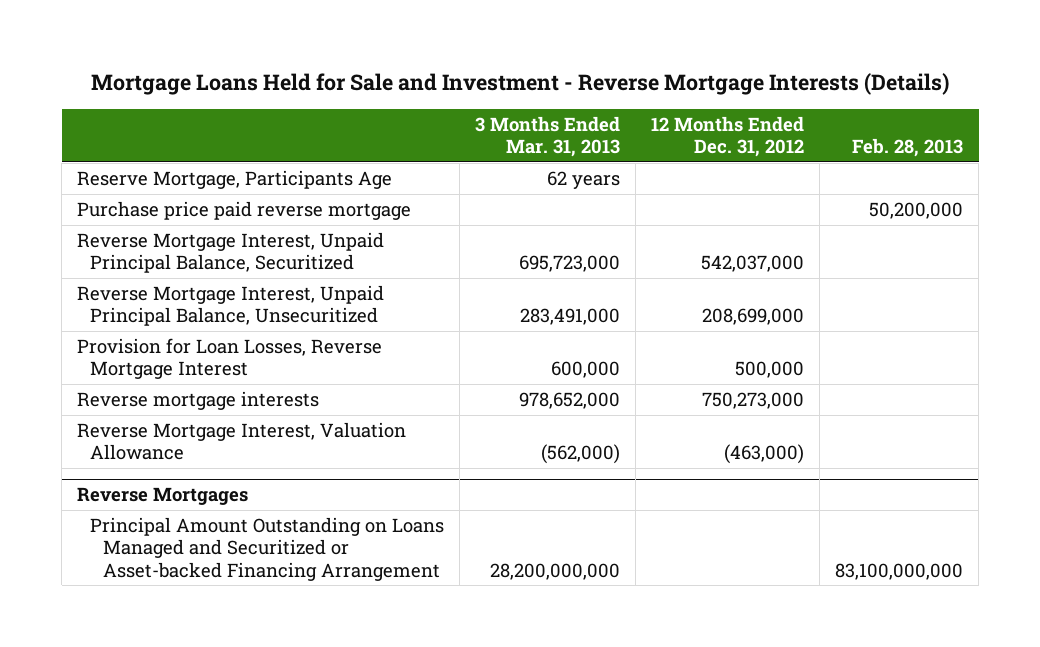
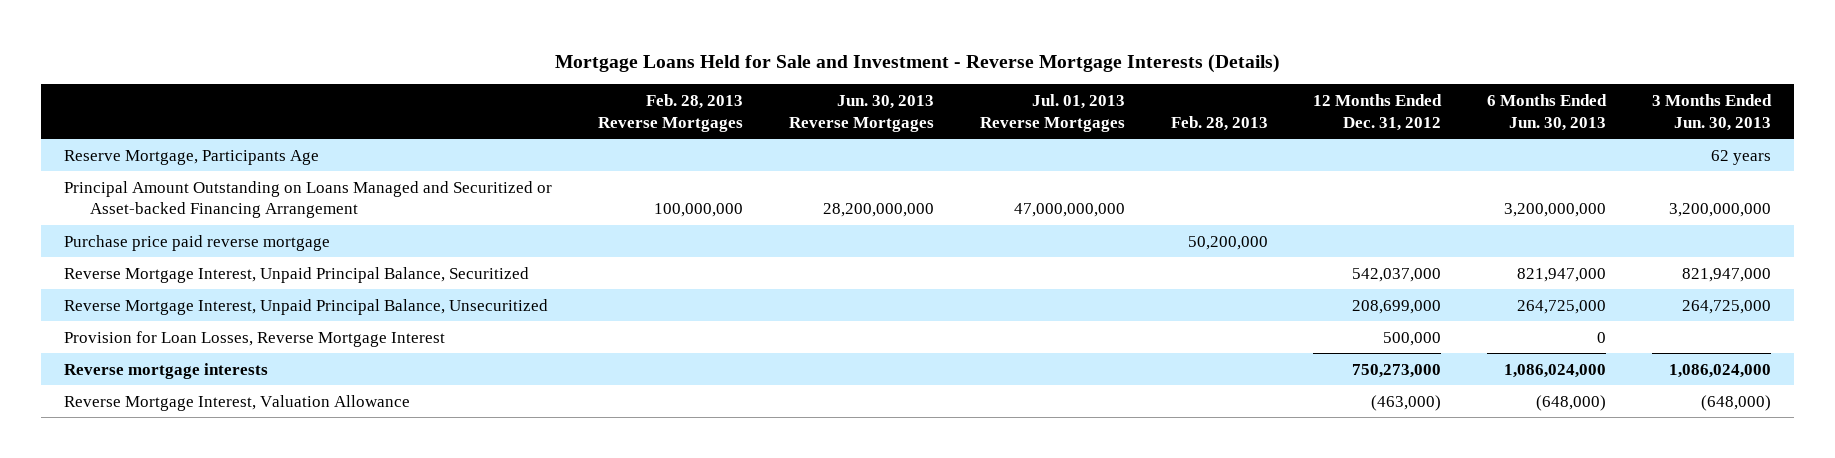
- | 3 Months Ended Mar. 31, 2013 | 12 Months Ended Dec. 31, 2012 | Feb. 28, 2013
+ | Feb. 28, 2013 Reverse Mortgages | Jun. 30, 2013 Reverse Mortgages | Jul. 01, 2013 Reverse Mortgages | Feb. 28, 2013 | 12 Months Ended Dec. 31, 2012 | 6 Months Ended Jun. 30, 2013 | 3 Months Ended Jun. 30, 2013
+ Principal Amount Outstanding on Loans Managed and Securitized or Asset-backed Financing Arrangement | 100,000,000 | 28,200,000,000 | 47,000,000,000 | | | 3,200,000,000 | 3,200,000,000
- Reverse Mortgages
- Principal Amount Outstanding on Loans Managed and Securitized or Asset-backed Financing Arrangement | 28,200,000,000 | | 83,100,000,000

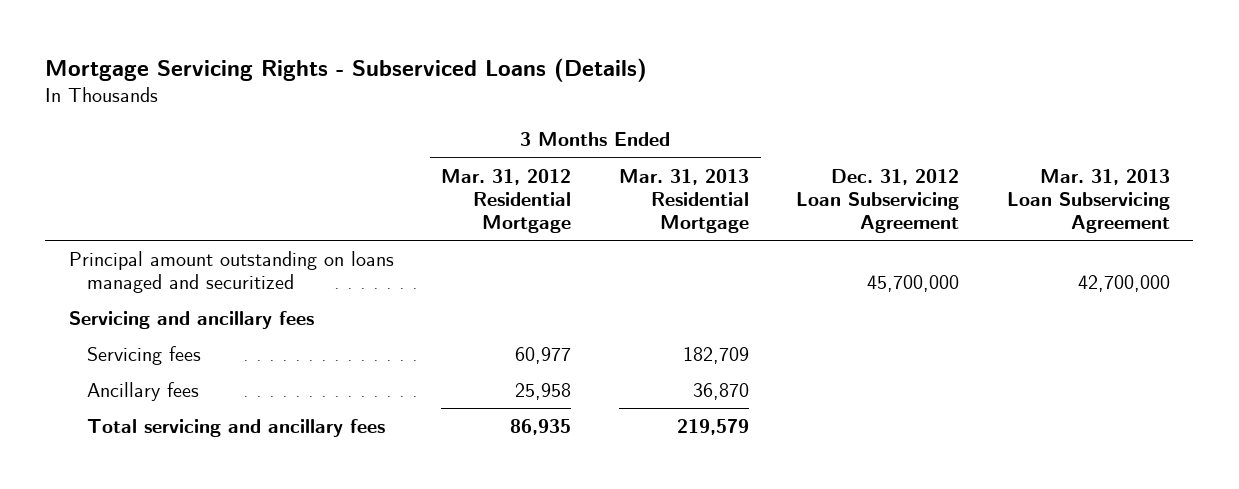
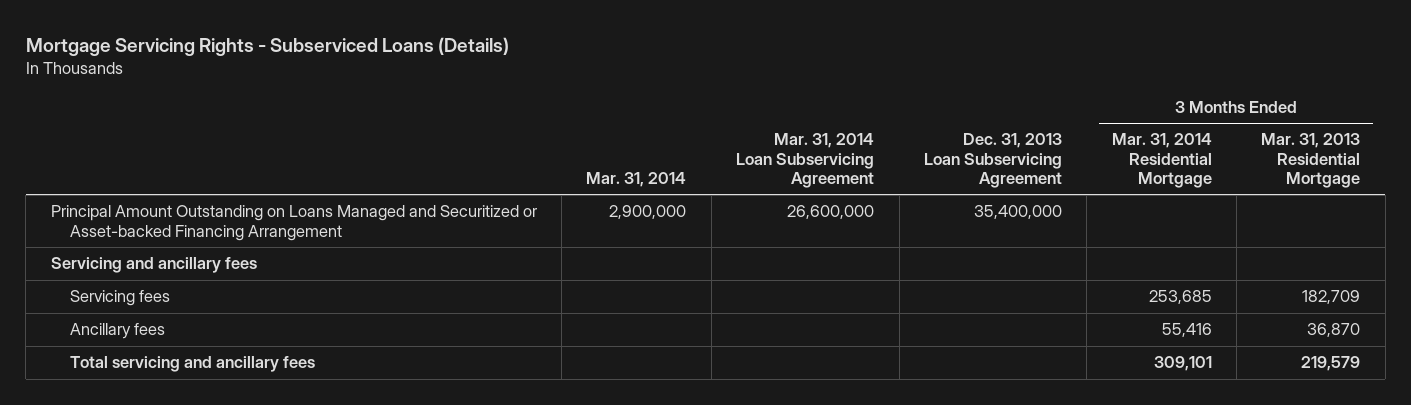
- | 3 Months Ended Mar. 31, 2012 Residential Mortgage | 3 Months Ended Mar. 31, 2013 Residential Mortgage | Dec. 31, 2012 Loan Subservicing Agreement | Mar. 31, 2013 Loan Subservicing Agreement
+ | Mar. 31, 2014 | Mar. 31, 2014 Loan Subservicing Agreement | Dec. 31, 2013 Loan Subservicing Agreement | 3 Months Ended Mar. 31, 2014 Residential Mortgage | 3 Months Ended Mar. 31, 2013 Residential Mortgage
- Principal amount outstanding on loans managed and securitized | | | 45,700,000 | 42,700,000
+ Principal Amount Outstanding on Loans Managed and Securitized or Asset-backed Financing Arrangement | 2,900,000 | 26,600,000 | 35,400,000 | |

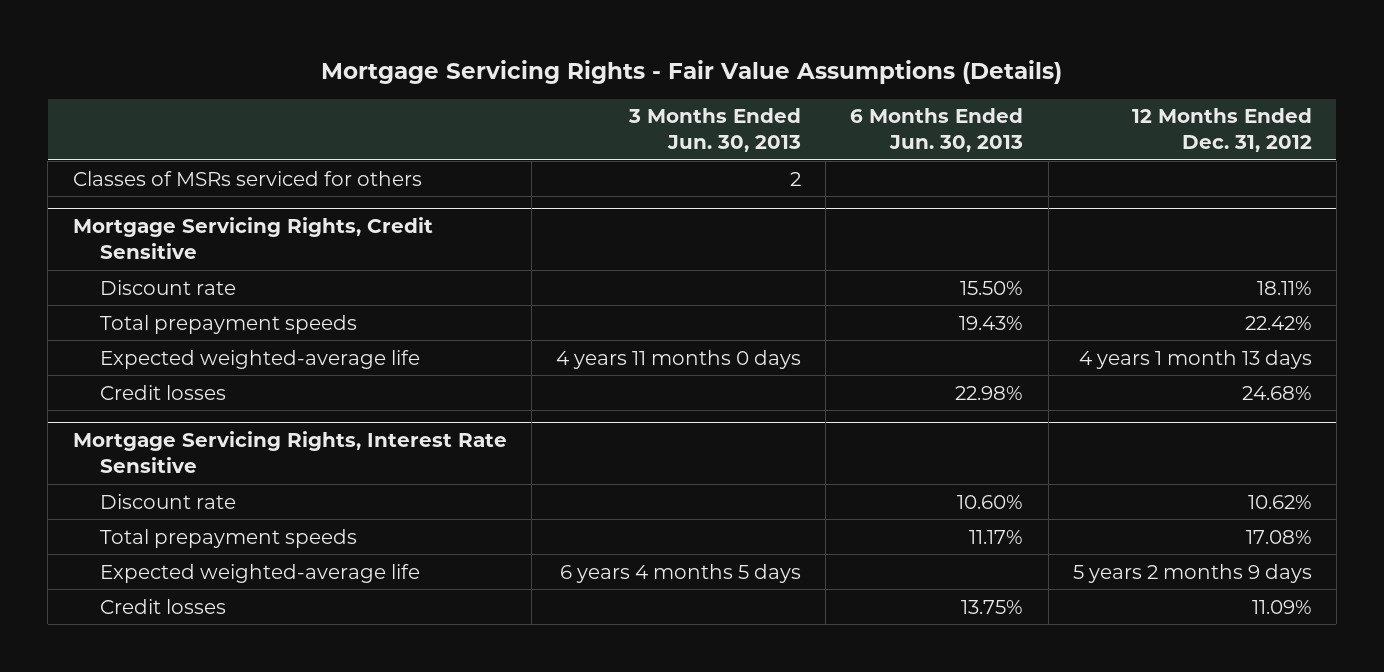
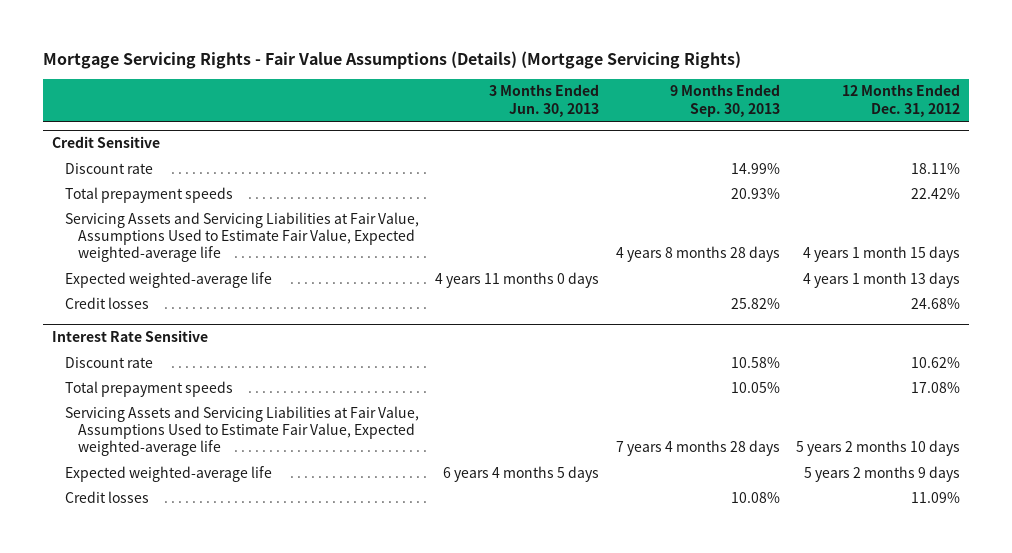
- Mortgage Servicing Rights - Fair Value Assumptions (Details)
+ Mortgage Servicing Rights - Fair Value Assumptions (Details) (Mortgage Servicing Rights)
- | 3 Months Ended Jun. 30, 2013 | 6 Months Ended Jun. 30, 2013 | 12 Months Ended Dec. 31, 2012
+ | 3 Months Ended Jun. 30, 2013 | 9 Months Ended Sep. 30, 2013 | 12 Months Ended Dec. 31, 2012
- Classes of MSRs serviced for others | 2 | |
- Mortgage Servicing Rights, Credit Sensitive
+ Credit Sensitive
+ Servicing Assets and Servicing Liabilities at Fair Value, Assumptions Used to Estimate Fair Value, Expected weighted-average life | | 4 years 8 months 28 days | 4 years 1 month 15 days
- Mortgage Servicing Rights, Interest Rate Sensitive
+ Interest Rate Sensitive
+ Servicing Assets and Servicing Liabilities at Fair Value, Assumptions Used to Estimate Fair Value, Expected weighted-average life | | 7 years 4 months 28 days | 5 years 2 months 10 days

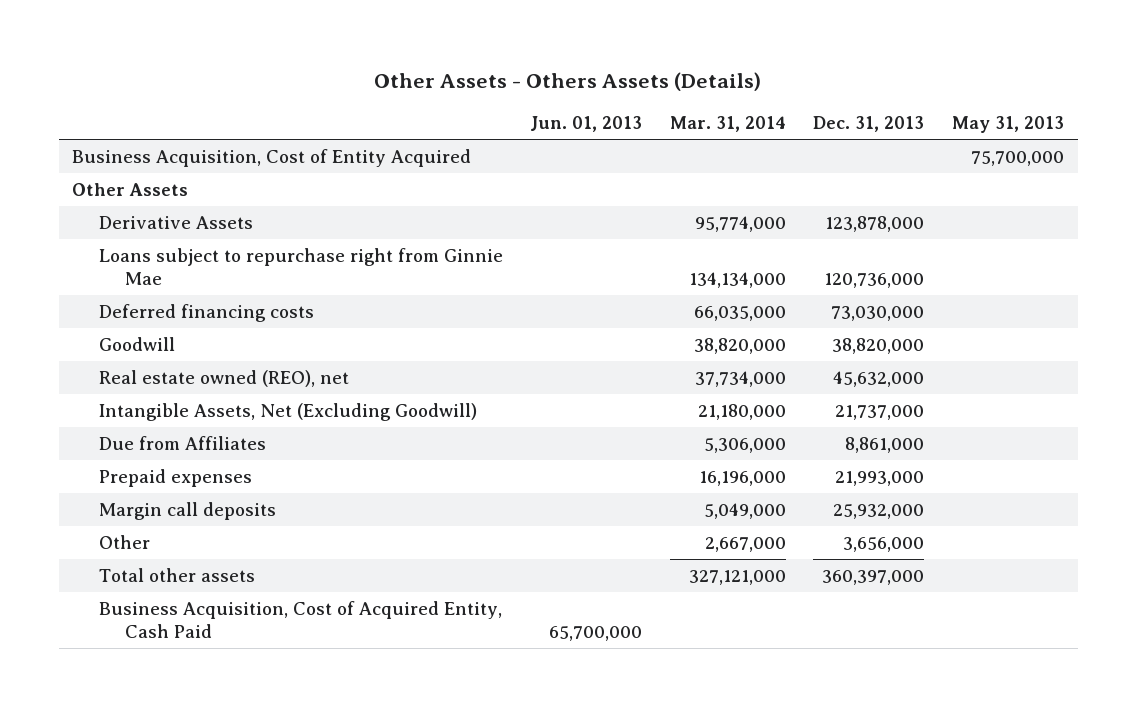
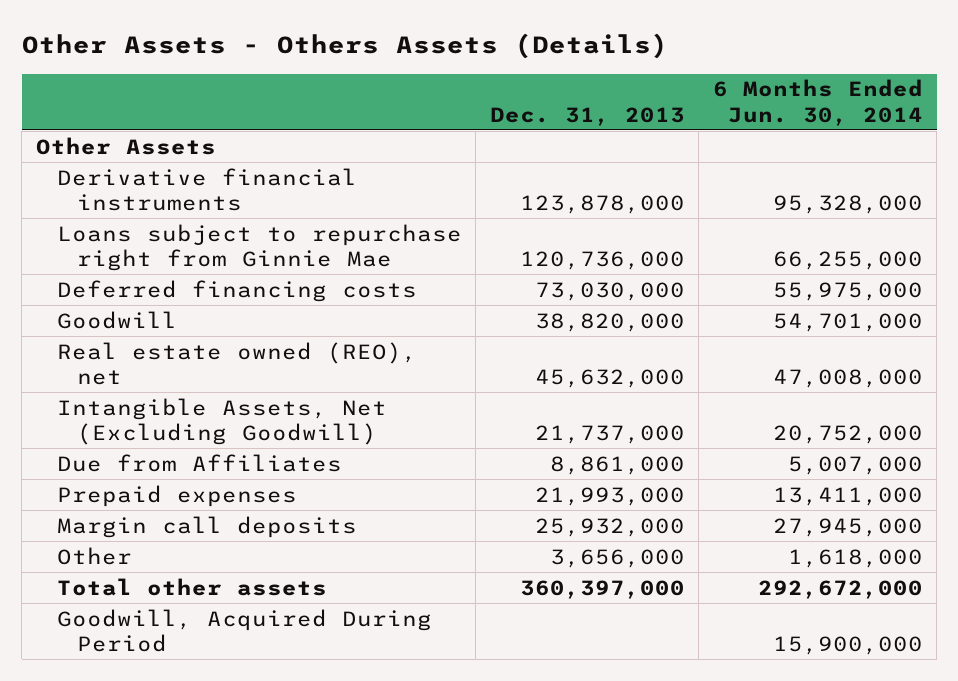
- | Jun. 01, 2013 | Mar. 31, 2014 | Dec. 31, 2013 | May 31, 2013
+ | Dec. 31, 2013 | 6 Months Ended Jun. 30, 2014
- Business Acquisition, Cost of Entity Acquired | | | | 75,700,000
- Derivative Assets | | 95,774,000 | 123,878,000 |
+ Derivative financial instruments | 123,878,000 | 95,328,000
- Business Acquisition, Cost of Acquired Entity, Cash Paid | 65,700,000 | | |
+ Goodwill, Acquired During Period | | 15,900,000

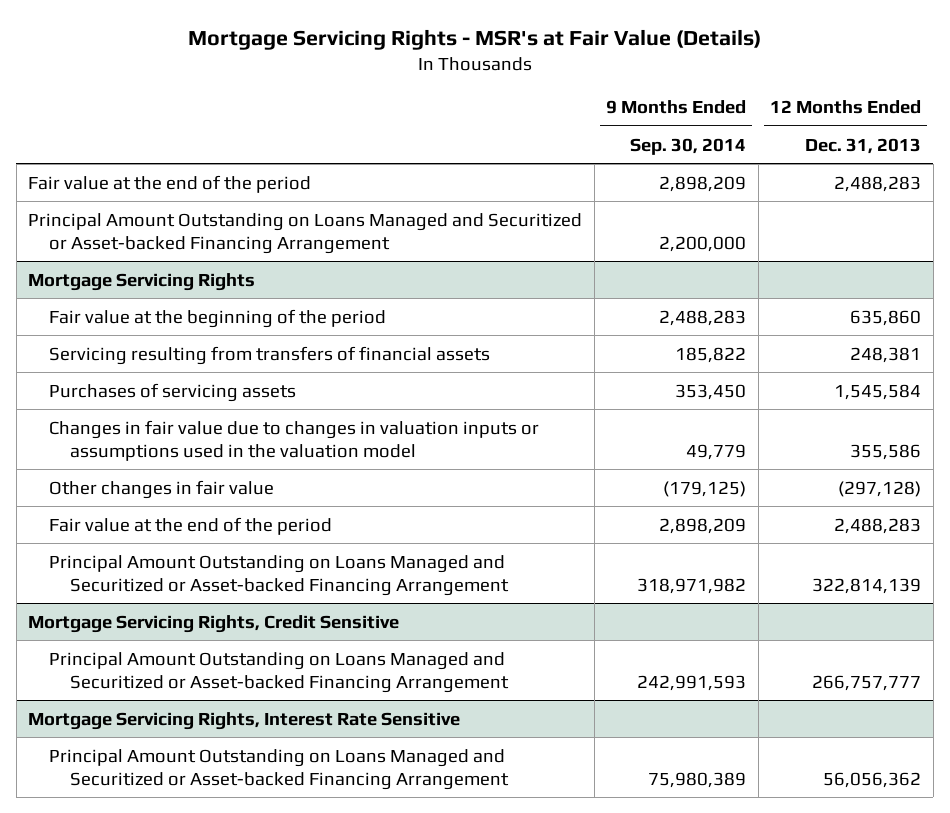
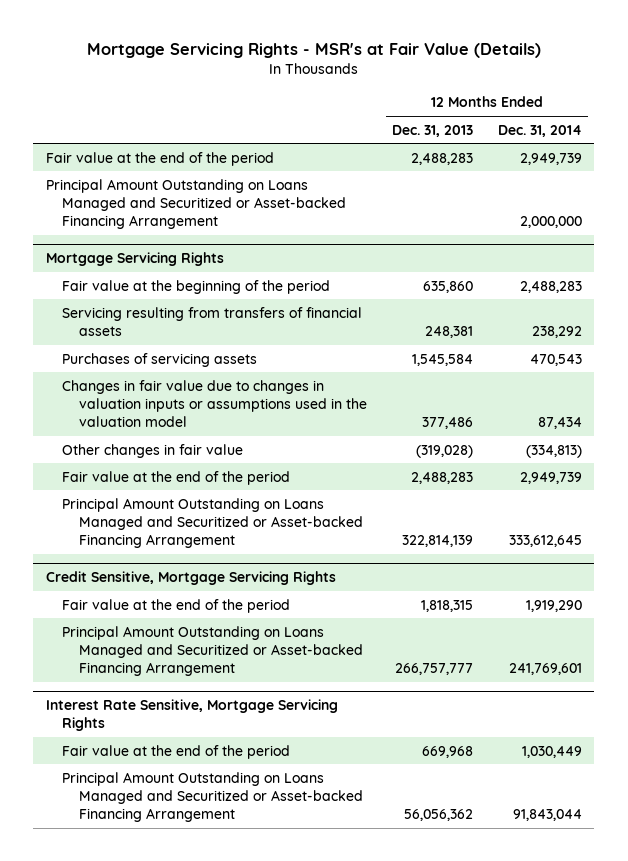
- | 9 Months Ended Sep. 30, 2014 | 12 Months Ended Dec. 31, 2013
+ | 12 Months Ended Dec. 31, 2013 | 12 Months Ended Dec. 31, 2014
@ Mortgage Servicing Rights
- Changes in fair value due to changes in valuation inputs or assumptions used in the valuation model | 49,779 | 355,586
- Other changes in fair value | (179,125) | (297,128)
+ Changes in fair value due to changes in valuation inputs or assumptions used in the valuation model | 377,486 | 87,434
+ Other changes in fair value | (319,028) | (334,813)
- Mortgage Servicing Rights, Credit Sensitive
+ Credit Sensitive, Mortgage Servicing Rights
+ Fair value at the end of the period | 1,818,315 | 1,919,290
- Mortgage Servicing Rights, Interest Rate Sensitive
+ Interest Rate Sensitive, Mortgage Servicing Rights
+ Fair value at the end of the period | 669,968 | 1,030,449

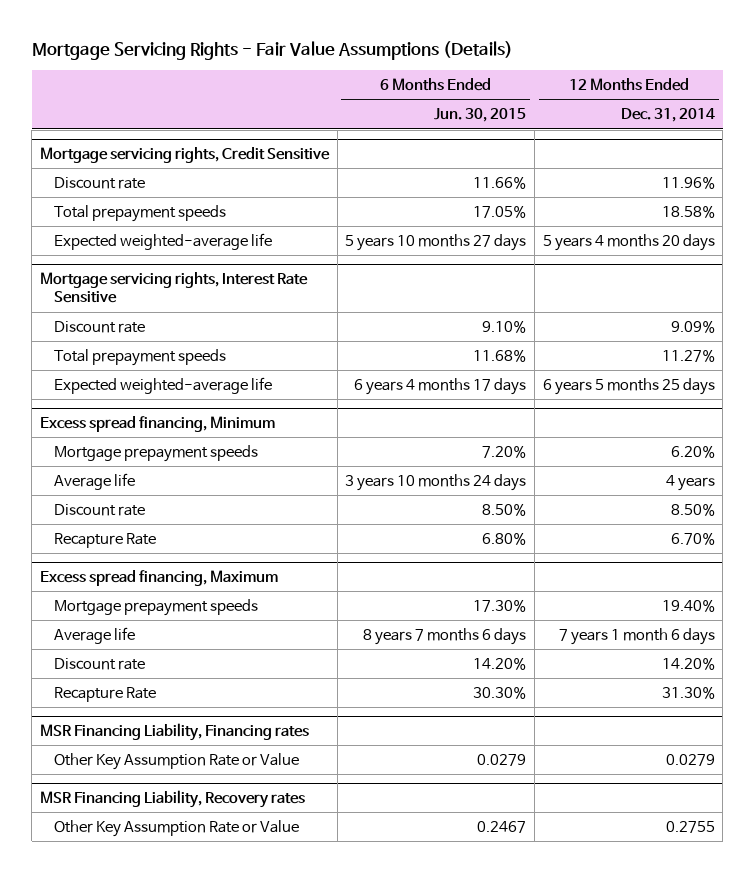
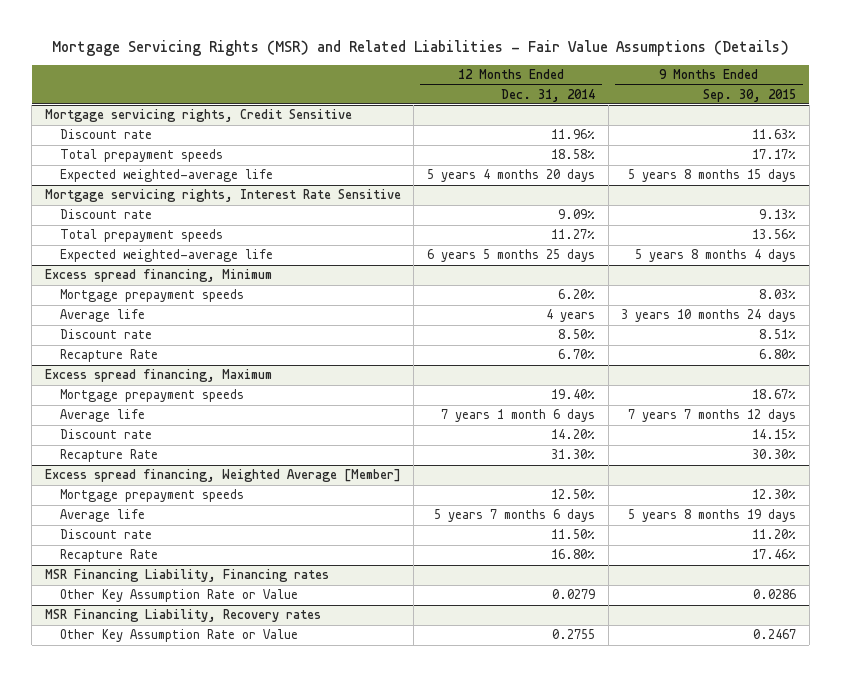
- Mortgage Servicing Rights - Fair Value Assumptions (Details)
+ Mortgage Servicing Rights (MSR) and Related Liabilities - Fair Value Assumptions (Details)
- | 6 Months Ended Jun. 30, 2015 | 12 Months Ended Dec. 31, 2014
+ | 12 Months Ended Dec. 31, 2014 | 9 Months Ended Sep. 30, 2015
+ Excess spread financing, Weighted Average [Member]
+ Mortgage prepayment speeds | 12.50% | 12.30%
+ Average life | 5 years 7 months 6 days | 5 years 8 months 19 days
+ Discount rate | 11.50% | 11.20%
+ Recapture Rate | 16.80% | 17.46%

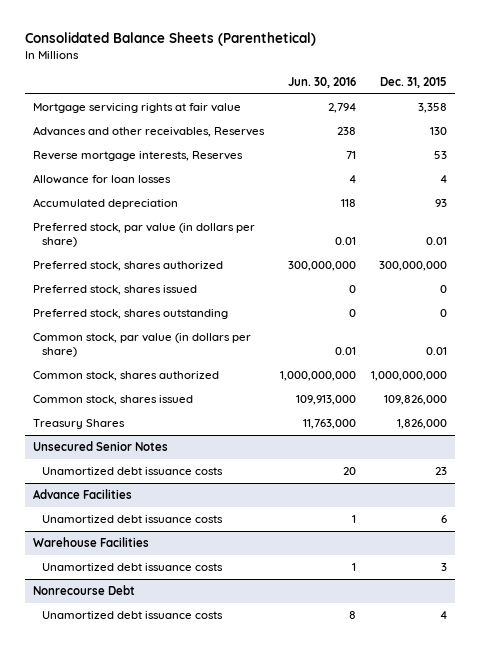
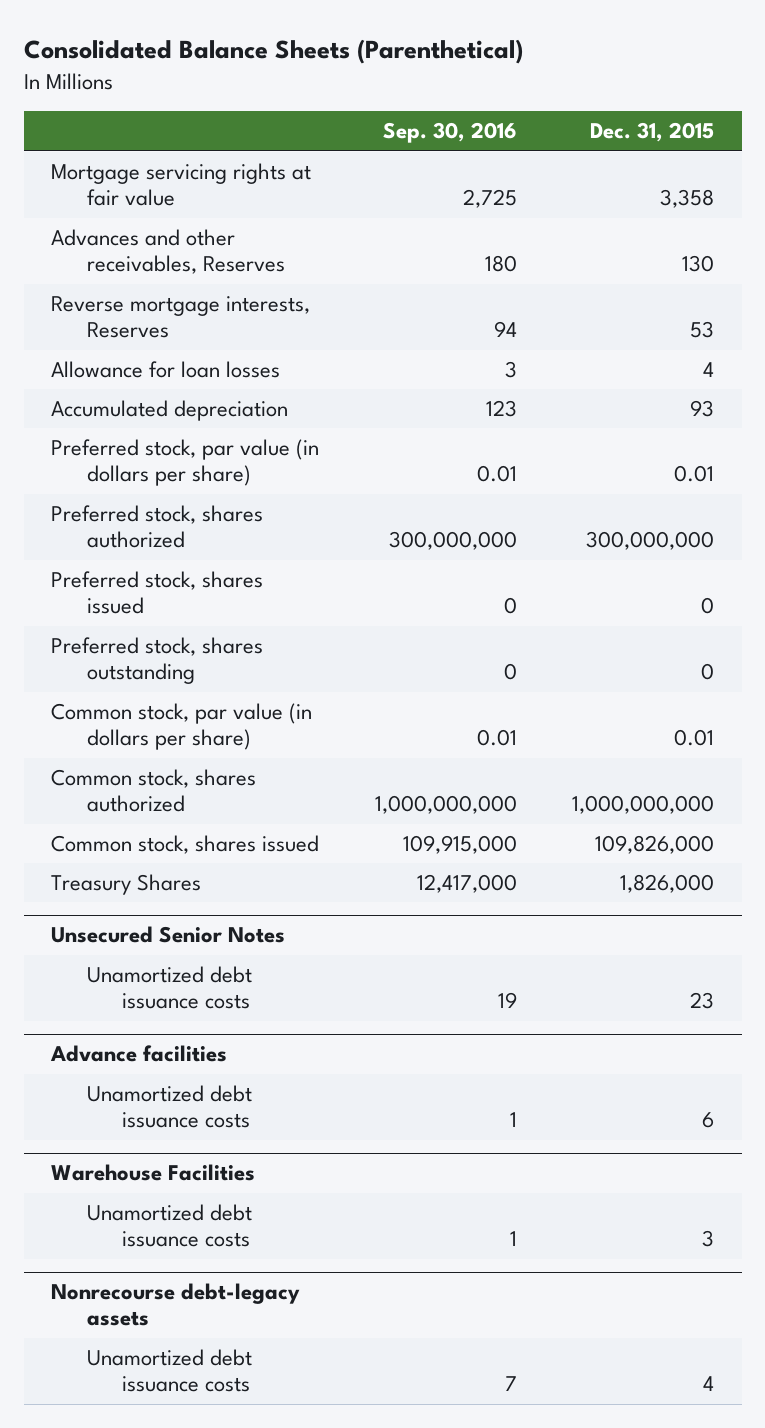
- | Jun. 30, 2016 | Dec. 31, 2015
+ | Sep. 30, 2016 | Dec. 31, 2015
- Advance Facilities
+ Advance facilities
- Nonrecourse Debt
+ Nonrecourse debt-legacy assets

